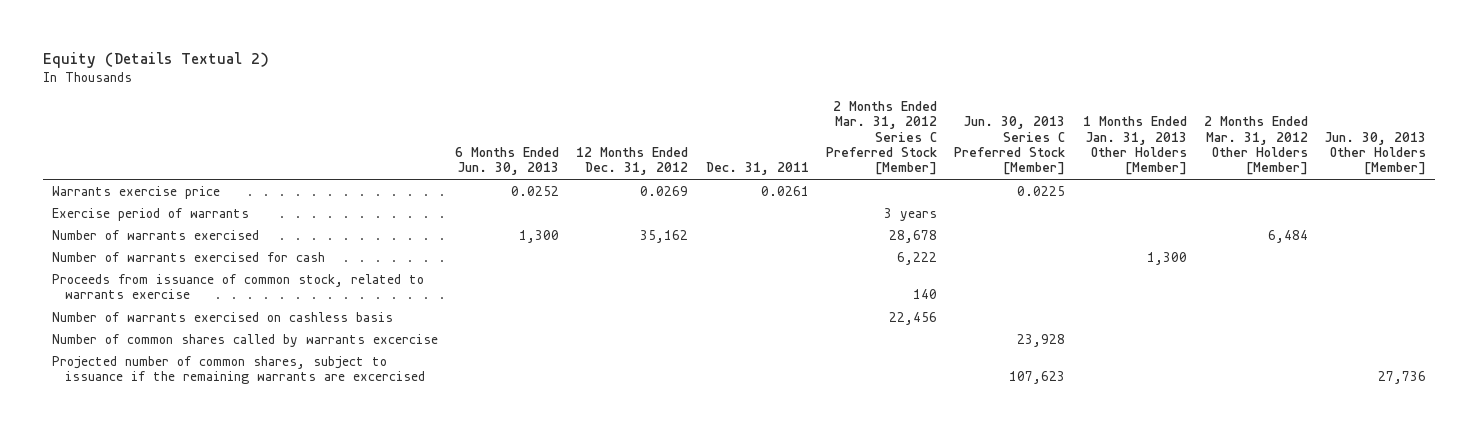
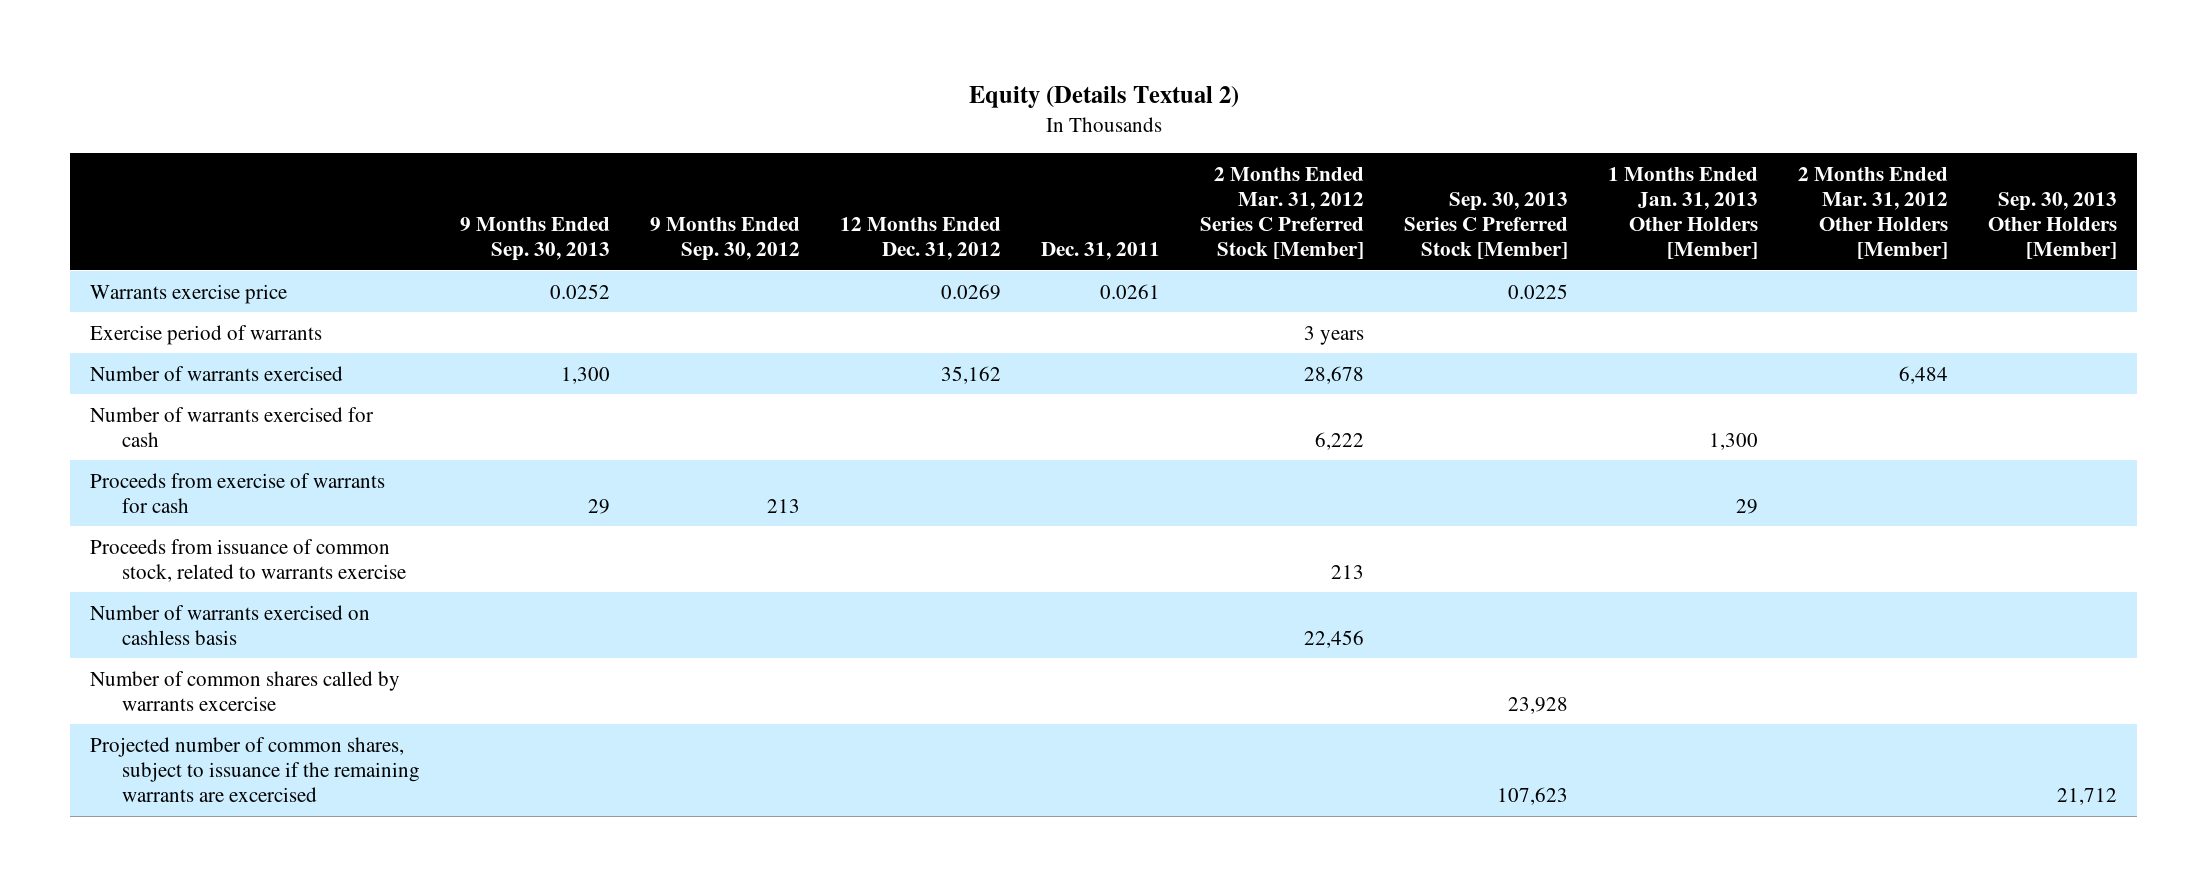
- | 6 Months Ended Jun. 30, 2013 | 12 Months Ended Dec. 31, 2012 | Dec. 31, 2011 | 2 Months Ended Mar. 31, 2012 Series C Preferred Stock [Member] | Jun. 30, 2013 Series C Preferred Stock [Member] | 1 Months Ended Jan. 31, 2013 Other Holders [Member] | 2 Months Ended Mar. 31, 2012 Other Holders [Member] | Jun. 30, 2013 Other Holders [Member]
+ | 9 Months Ended Sep. 30, 2013 | 9 Months Ended Sep. 30, 2012 | 12 Months Ended Dec. 31, 2012 | Dec. 31, 2011 | 2 Months Ended Mar. 31, 2012 Series C Preferred Stock [Member] | Sep. 30, 2013 Series C Preferred Stock [Member] | 1 Months Ended Jan. 31, 2013 Other Holders [Member] | 2 Months Ended Mar. 31, 2012 Other Holders [Member] | Sep. 30, 2013 Other Holders [Member]
- Proceeds from issuance of common stock, related to warrants exercise | | | | 140 | | | |
+ Proceeds from exercise of warrants for cash | 29 | 213 | | | | | 29 | |
+ Proceeds from issuance of common stock, related to warrants exercise | | | | | 213 | | | |

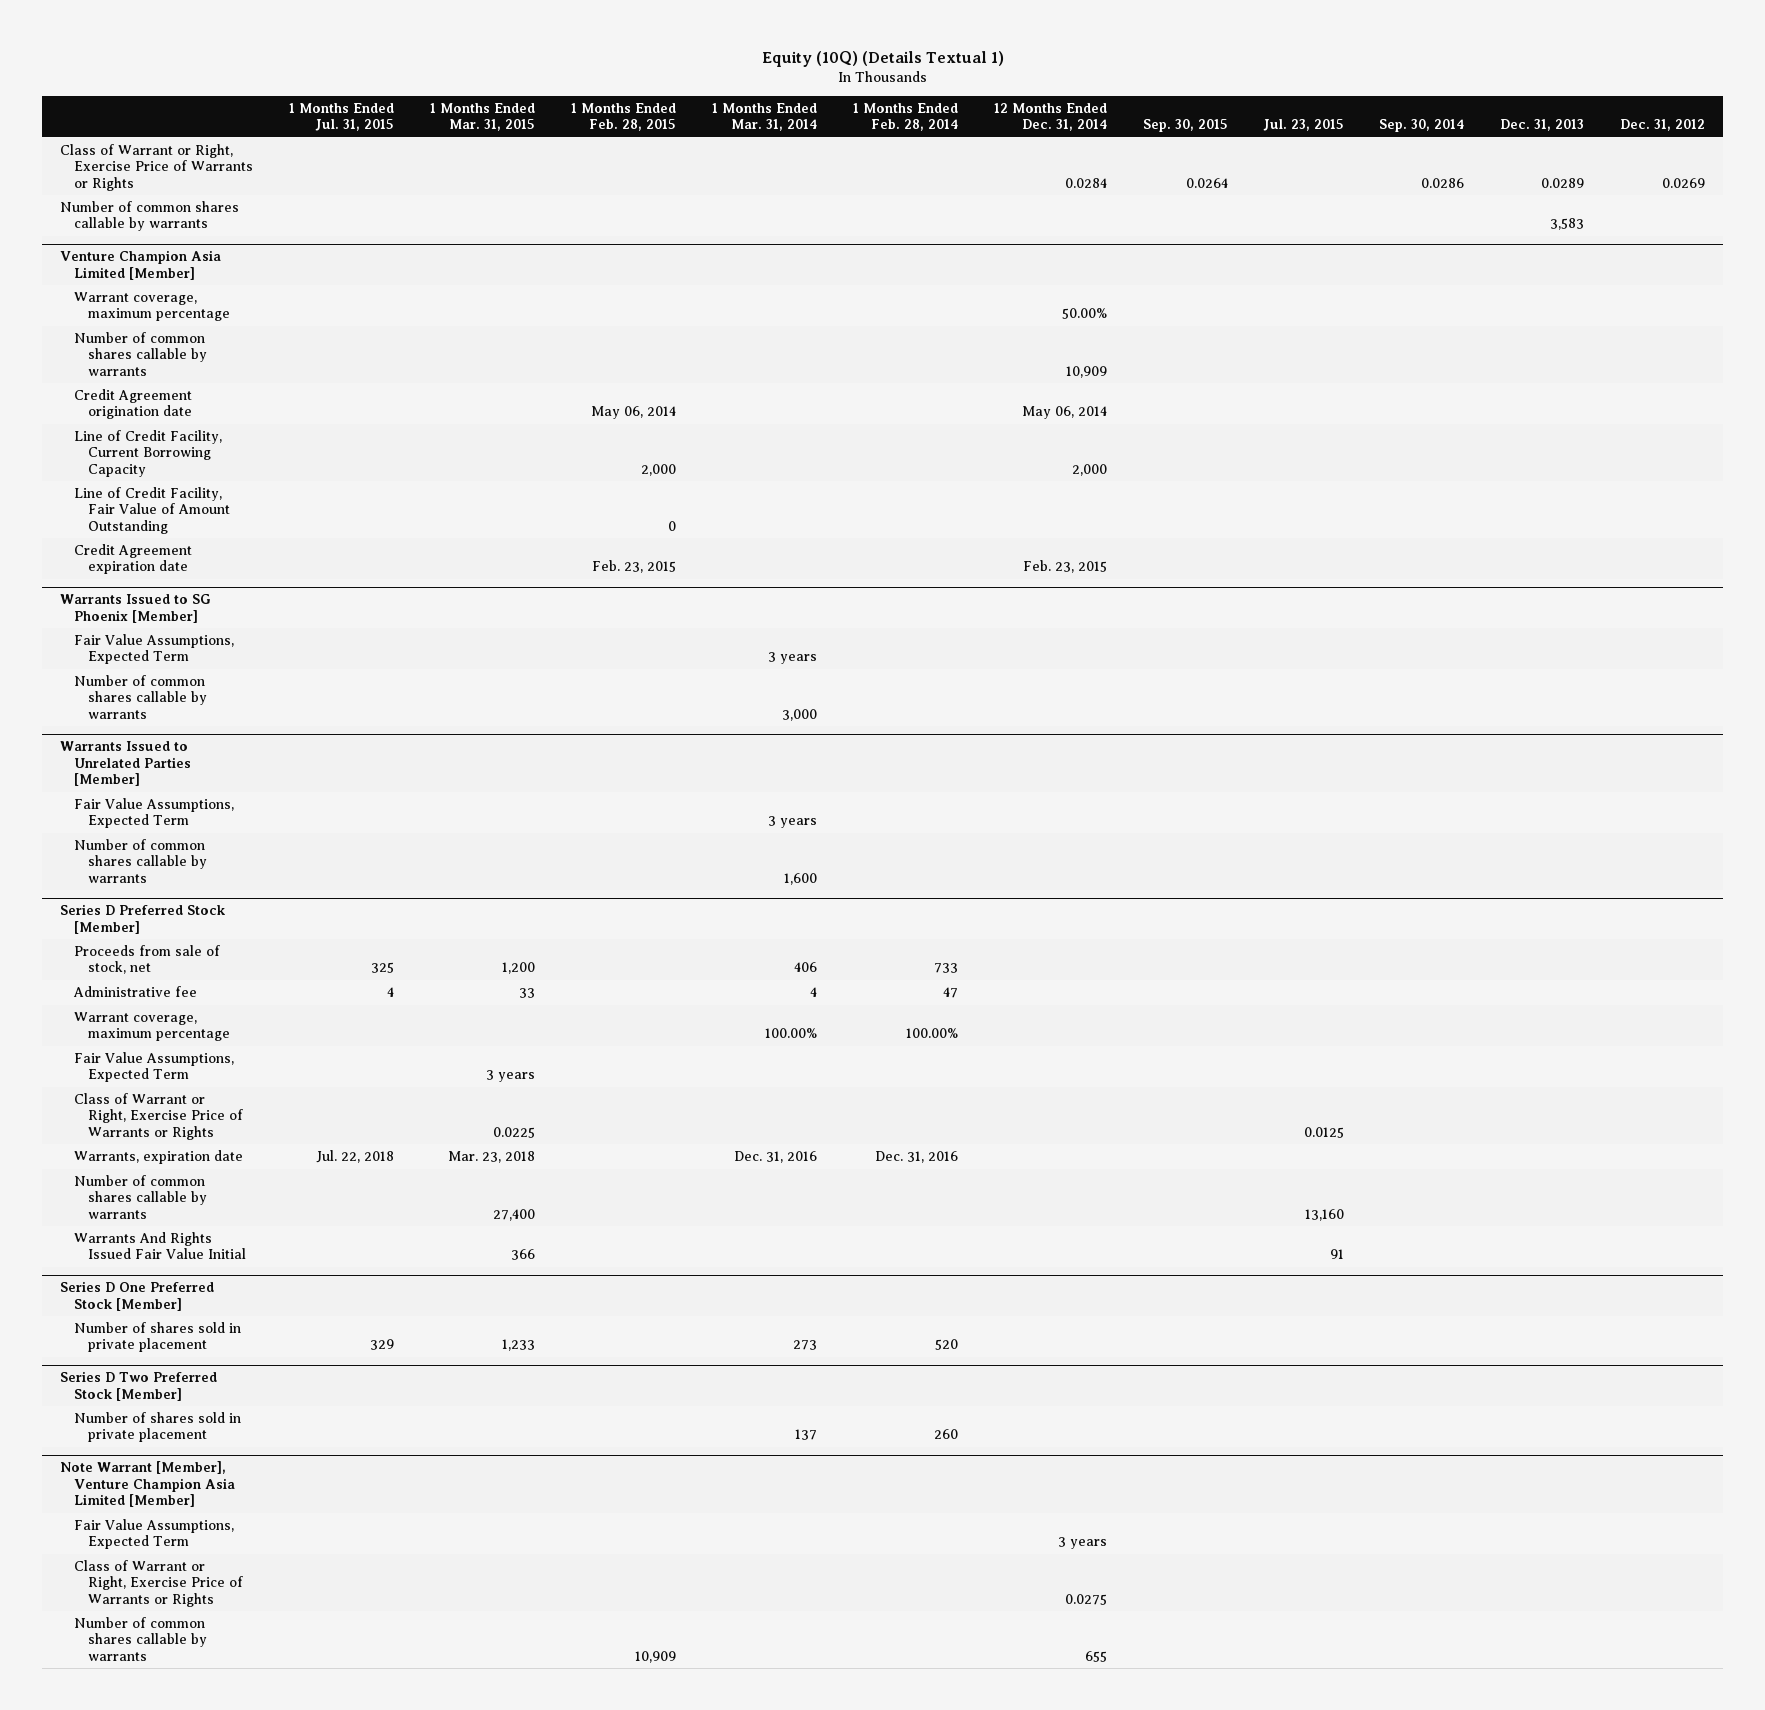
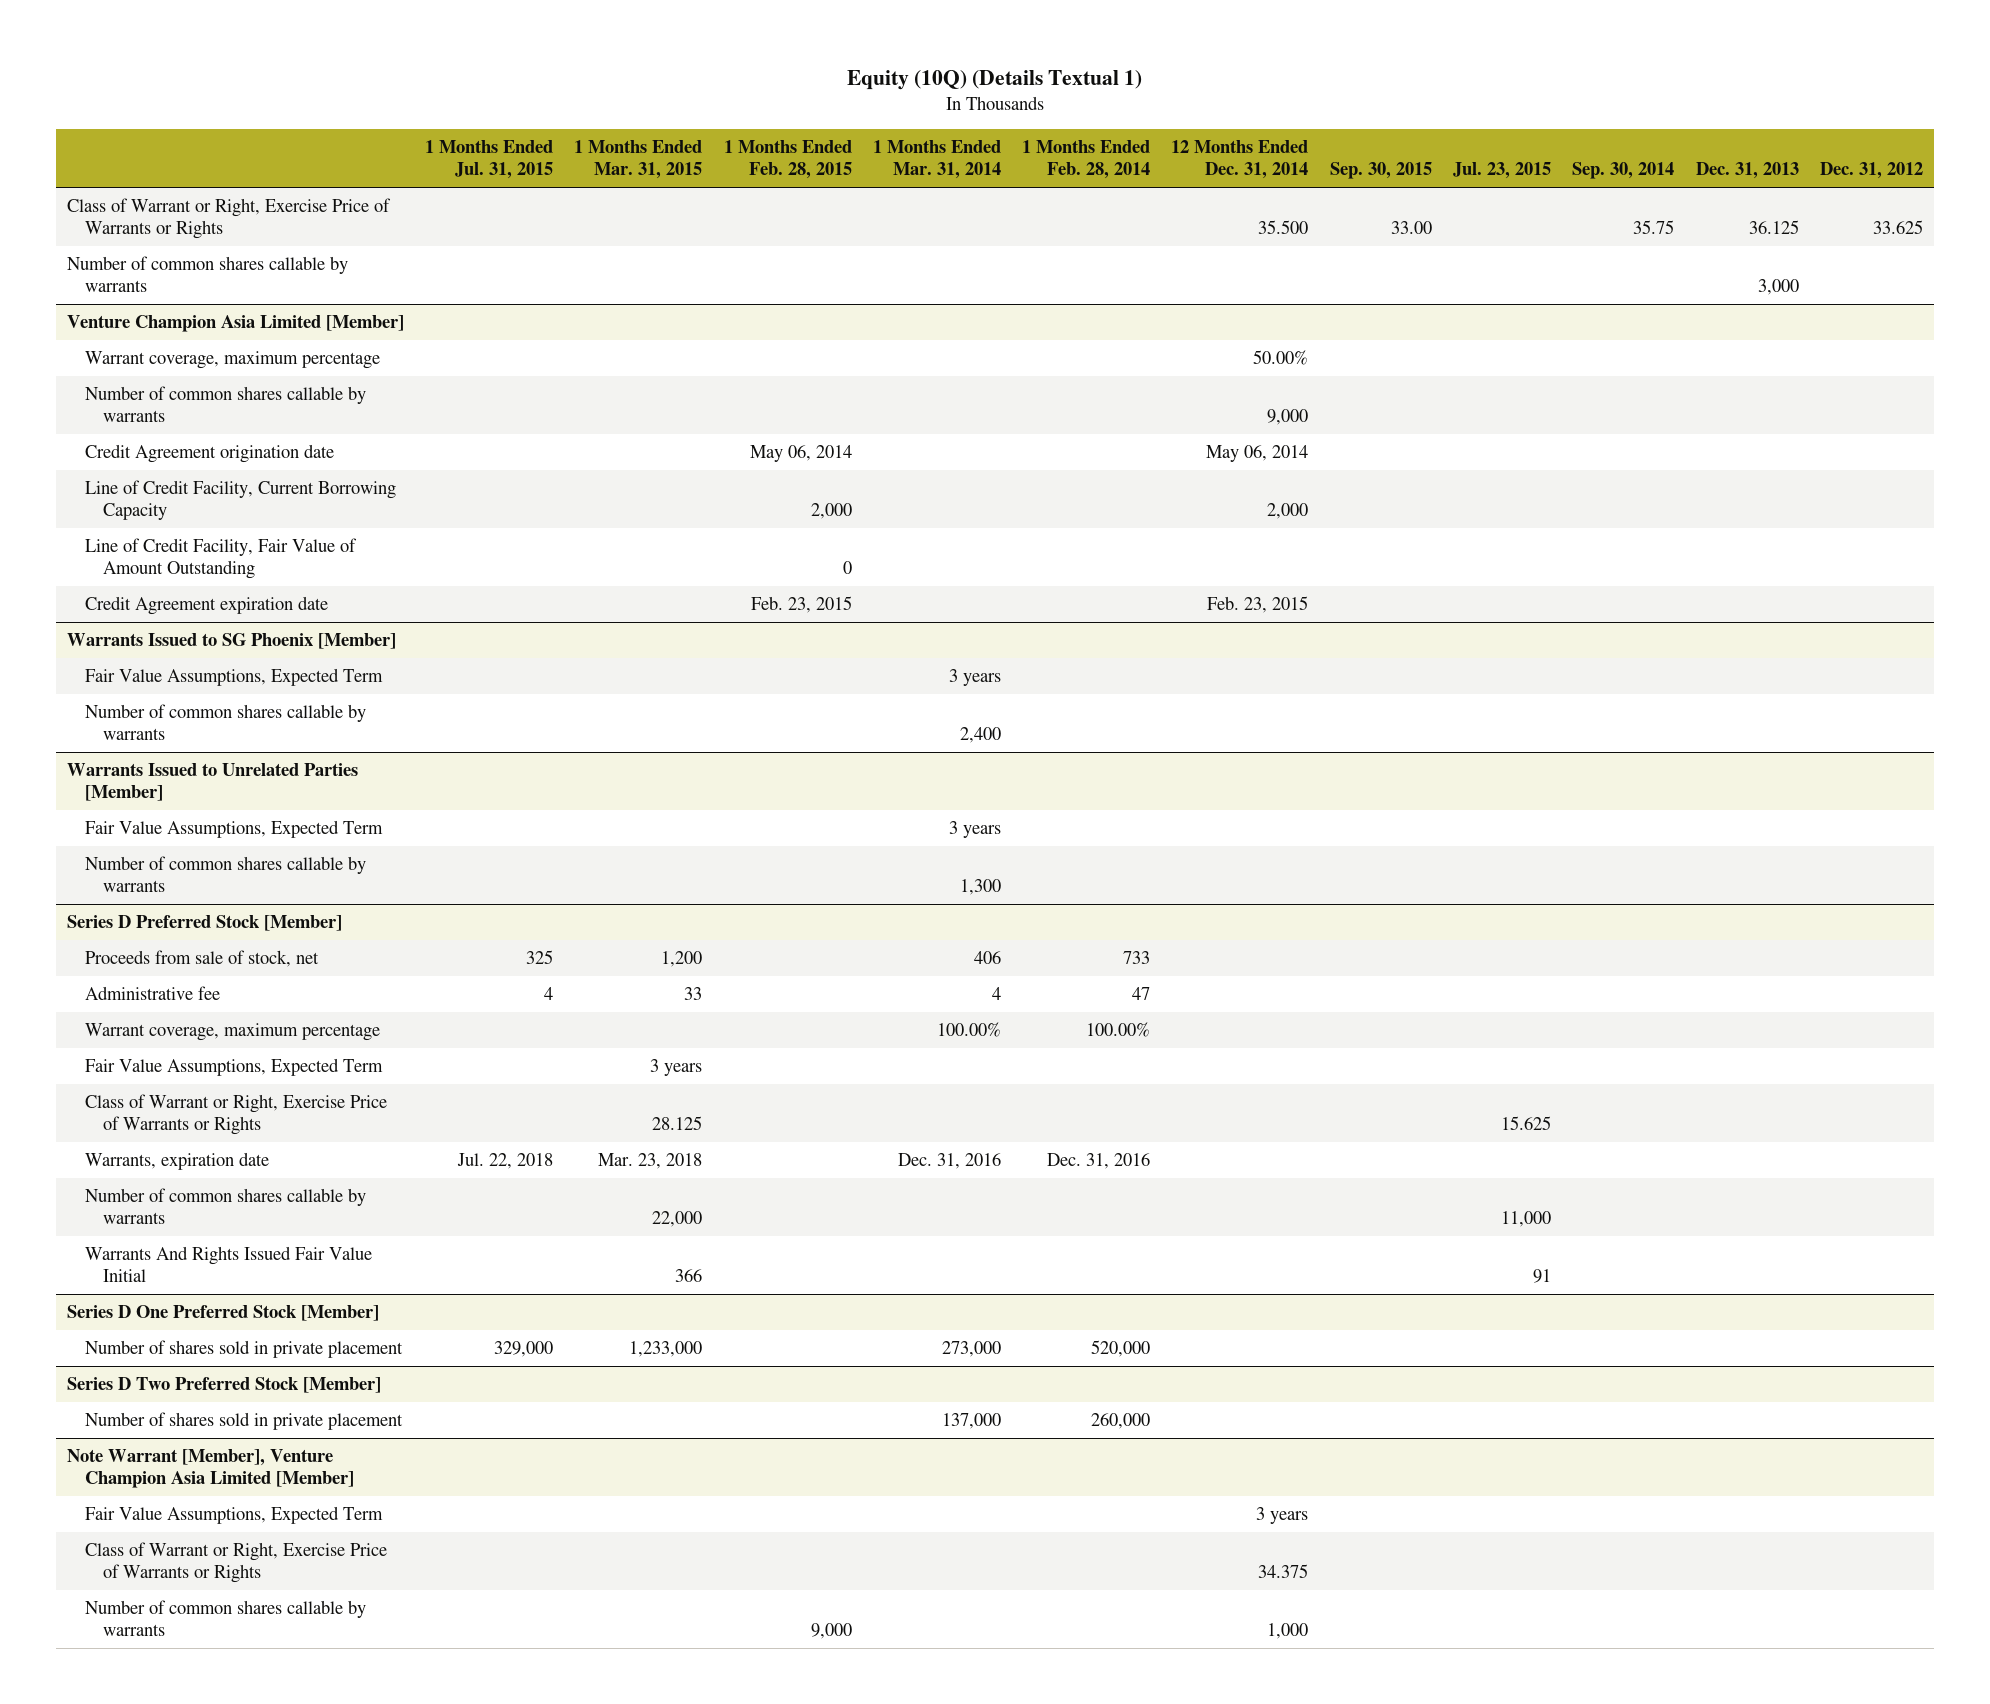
- Class of Warrant or Right, Exercise Price of Warrants or Rights | | | | | | 0.0284 | 0.0264 | | 0.0286 | 0.0289 | 0.0269
- Number of common shares callable by warrants | | | | | | | | | | 3,583 |
+ Class of Warrant or Right, Exercise Price of Warrants or Rights | | | | | | 35.500 | 33.00 | | 35.75 | 36.125 | 33.625
+ Number of common shares callable by warrants | | | | | | | | | | 3,000 |
@ Venture Champion Asia Limited [Member]
- Number of common shares callable by warrants | | | | | | 10,909 | | | | |
+ Number of common shares callable by warrants | | | | | | 9,000 | | | | |
@ Warrants Issued to SG Phoenix [Member]
- Number of common shares callable by warrants | | | | 3,000 | | | | | | |
+ Number of common shares callable by warrants | | | | 2,400 | | | | | | |
@ Warrants Issued to Unrelated Parties [Member]
- Number of common shares callable by warrants | | | | 1,600 | | | | | | |
+ Number of common shares callable by warrants | | | | 1,300 | | | | | | |
@ Series D Preferred Stock [Member]
- Class of Warrant or Right, Exercise Price of Warrants or Rights | | 0.0225 | | | | | | 0.0125 | | |
+ Class of Warrant or Right, Exercise Price of Warrants or Rights | | 28.125 | | | | | | 15.625 | | |
- Number of common shares callable by warrants | | 27,400 | | | | | | 13,160 | | |
+ Number of common shares callable by warrants | | 22,000 | | | | | | 11,000 | | |
@ Series D One Preferred Stock [Member]
- Number of shares sold in private placement | 329 | 1,233 | | 273 | 520 | | | | | |
+ Number of shares sold in private placement | 329,000 | 1,233,000 | | 273,000 | 520,000 | | | | | |
@ Series D Two Preferred Stock [Member]
- Number of shares sold in private placement | | | | 137 | 260 | | | | | |
+ Number of shares sold in private placement | | | | 137,000 | 260,000 | | | | | |
@ Note Warrant [Member], Venture Champion Asia Limited [Member]
- Class of Warrant or Right, Exercise Price of Warrants or Rights | | | | | | 0.0275 | | | | |
- Number of common shares callable by warrants | | | 10,909 | | | 655 | | | | |
+ Class of Warrant or Right, Exercise Price of Warrants or Rights | | | | | | 34.375 | | | | |
+ Number of common shares callable by warrants | | | 9,000 | | | 1,000 | | | | |

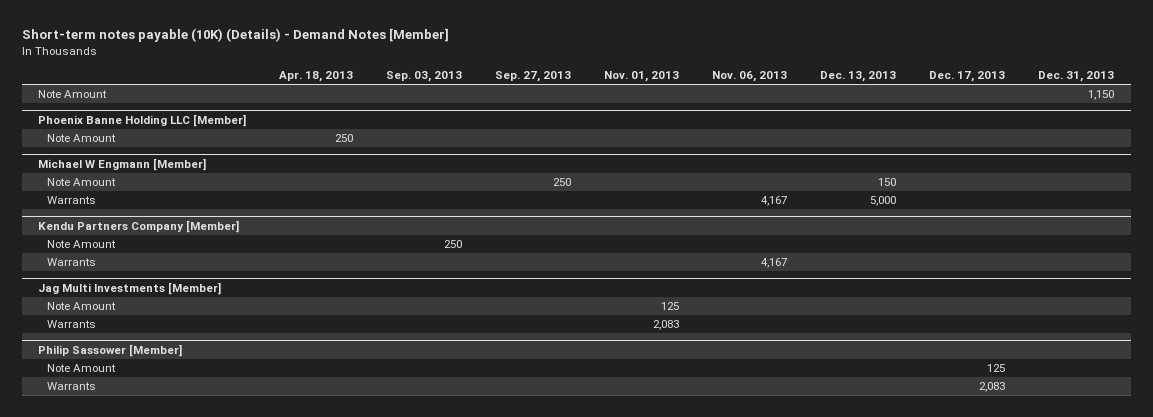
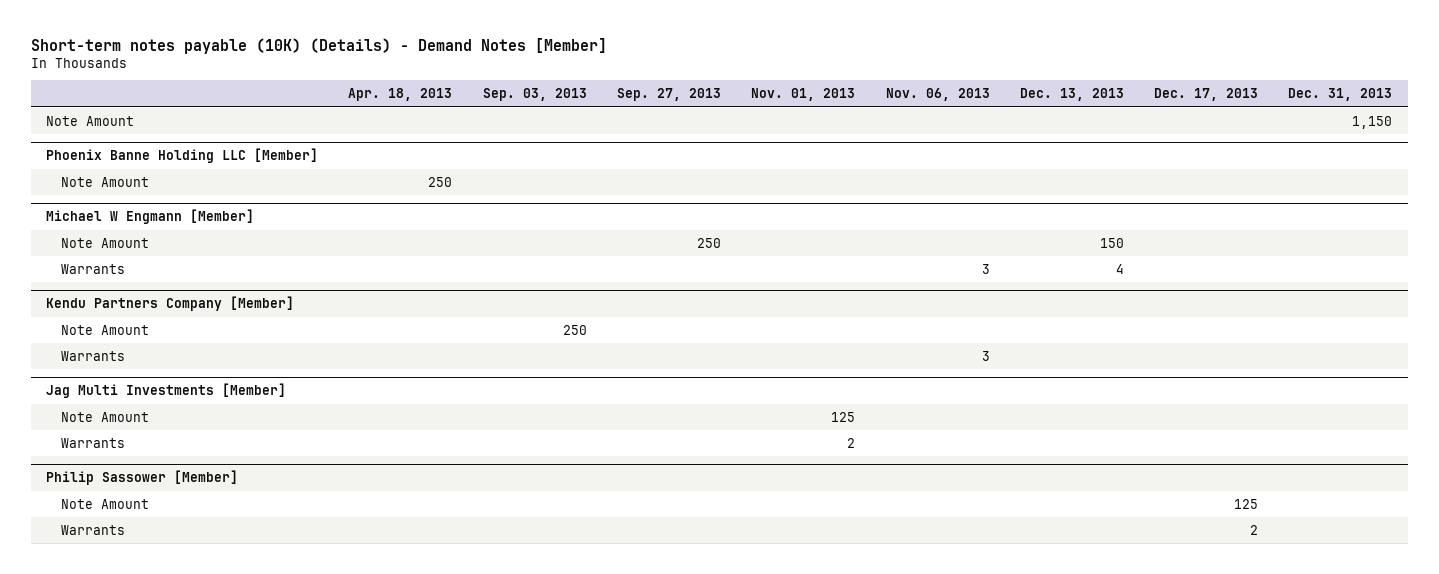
@ Michael W Engmann [Member]
- Warrants | | | | | 4,167 | 5,000 | |
+ Warrants | | | | | 3 | 4 | |
@ Kendu Partners Company [Member]
- Warrants | | | | | 4,167 | | |
+ Warrants | | | | | 3 | | |
@ Jag Multi Investments [Member]
- Warrants | | | | 2,083 | | | |
+ Warrants | | | | 2 | | | |
@ Philip Sassower [Member]
- Warrants | | | | | | | 2,083 |
+ Warrants | | | | | | | 2 |

